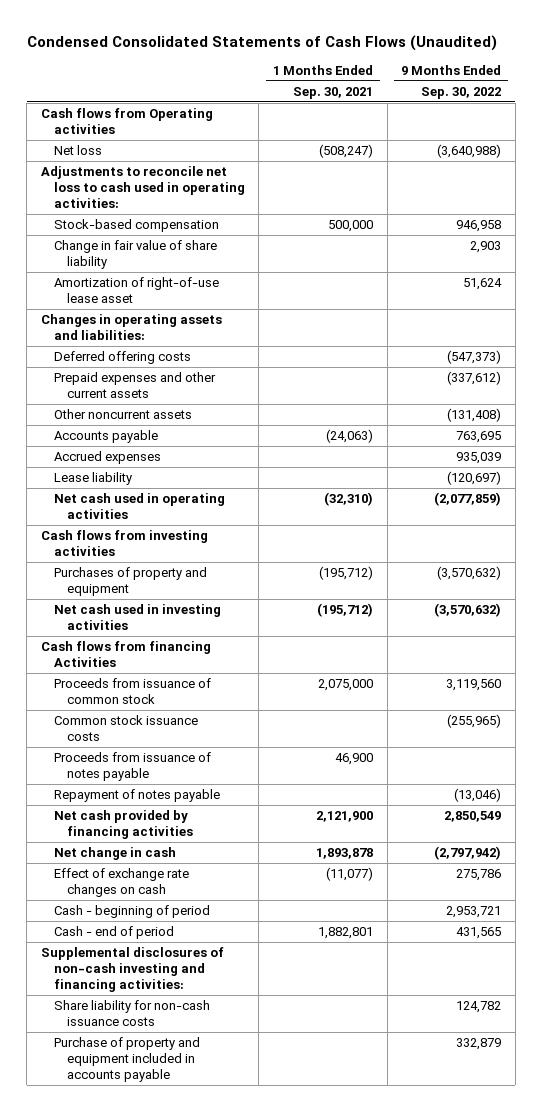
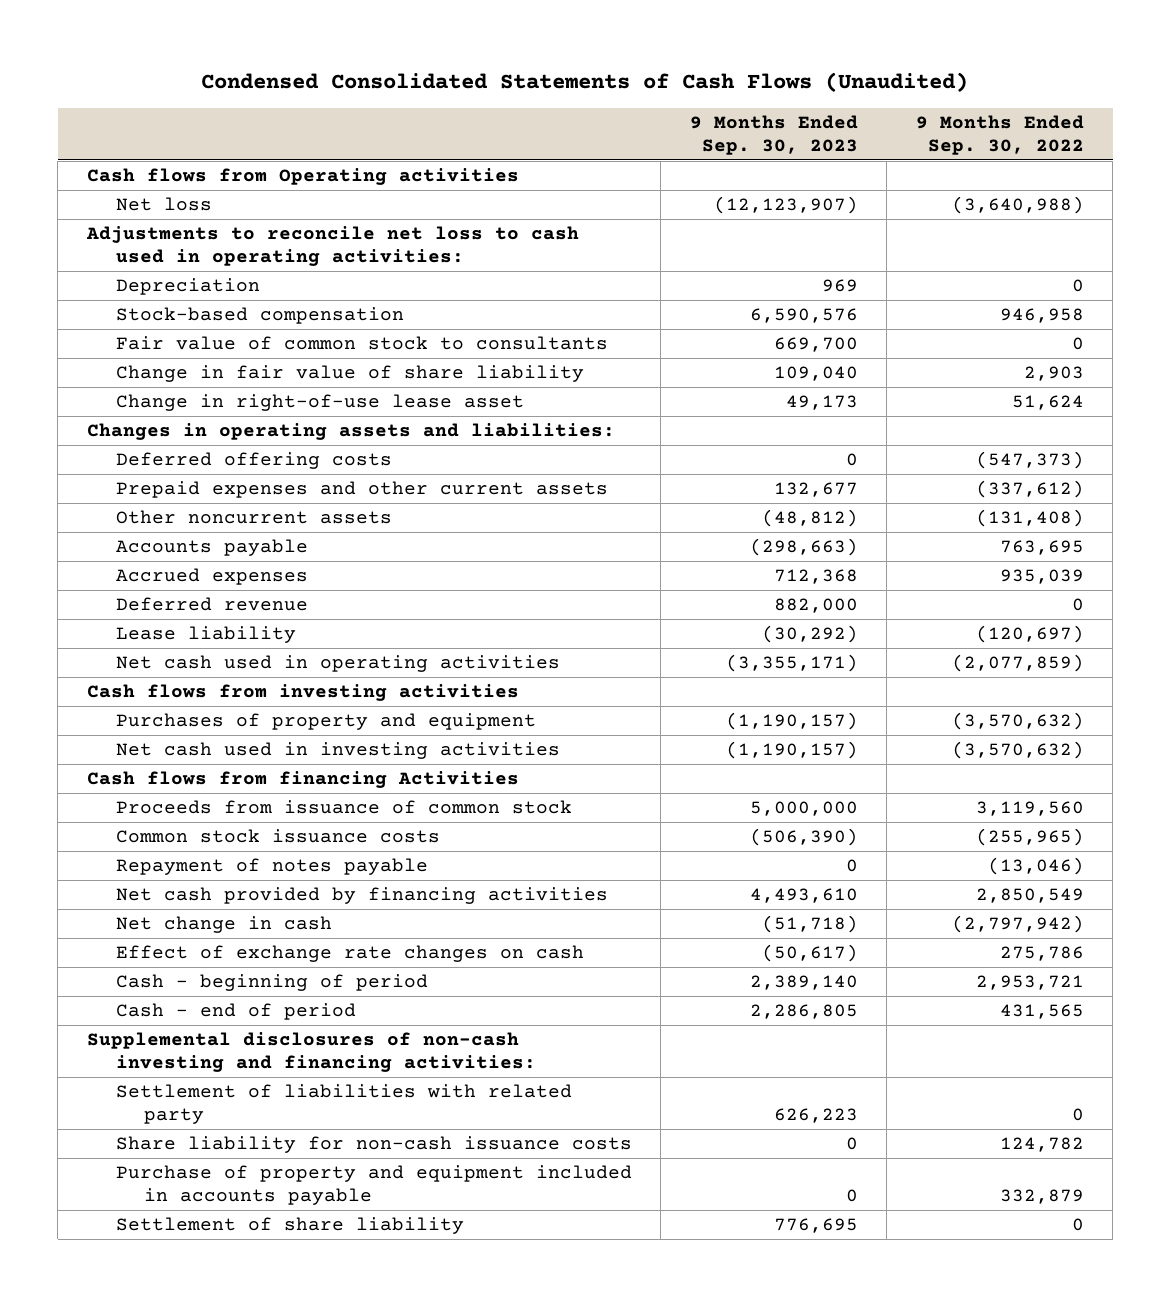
- | 1 Months Ended Sep. 30, 2021 | 9 Months Ended Sep. 30, 2022
+ | 9 Months Ended Sep. 30, 2023 | 9 Months Ended Sep. 30, 2022
+ Depreciation | 969 | 0
+ Fair value of common stock to consultants | 669,700 | 0
- Amortization of right-of-use lease asset | | 51,624
+ Change in right-of-use lease asset | 49,173 | 51,624
+ Deferred revenue | 882,000 | 0
- Proceeds from issuance of notes payable | 46,900 |
+ Settlement of liabilities with related party | 626,223 | 0
+ Settlement of share liability | 776,695 | 0

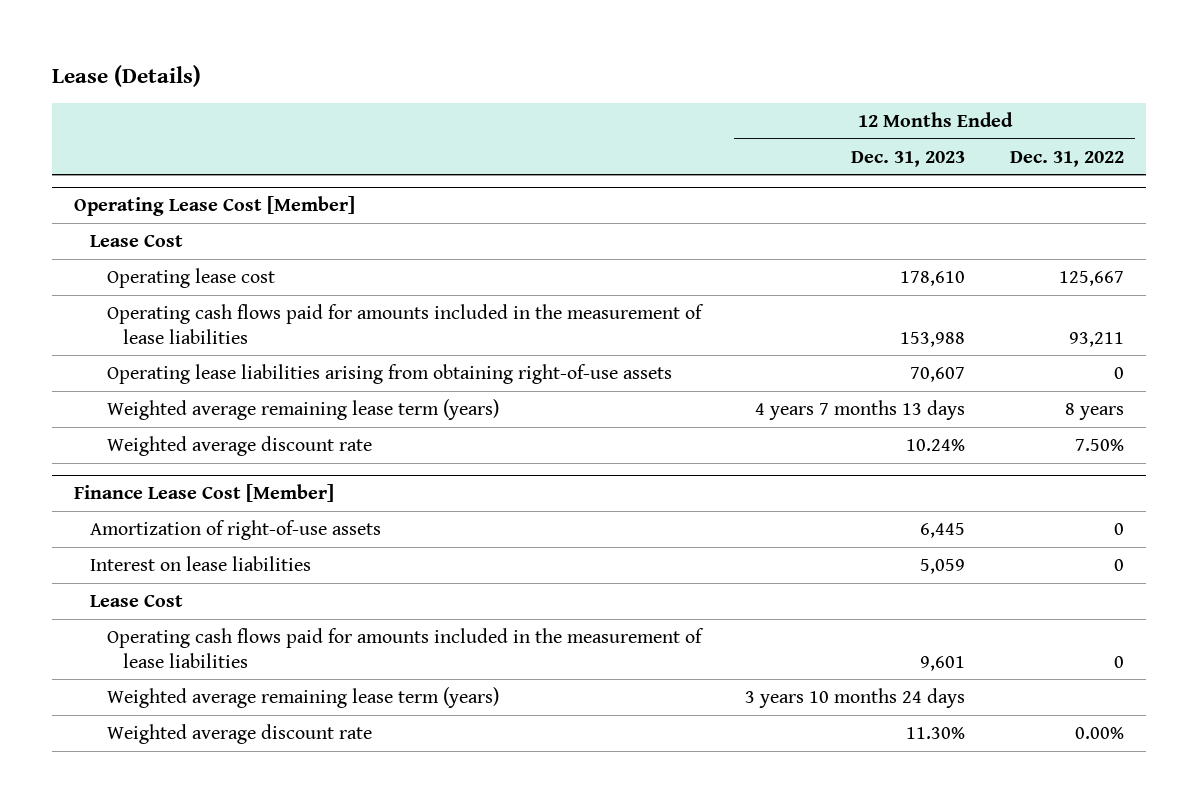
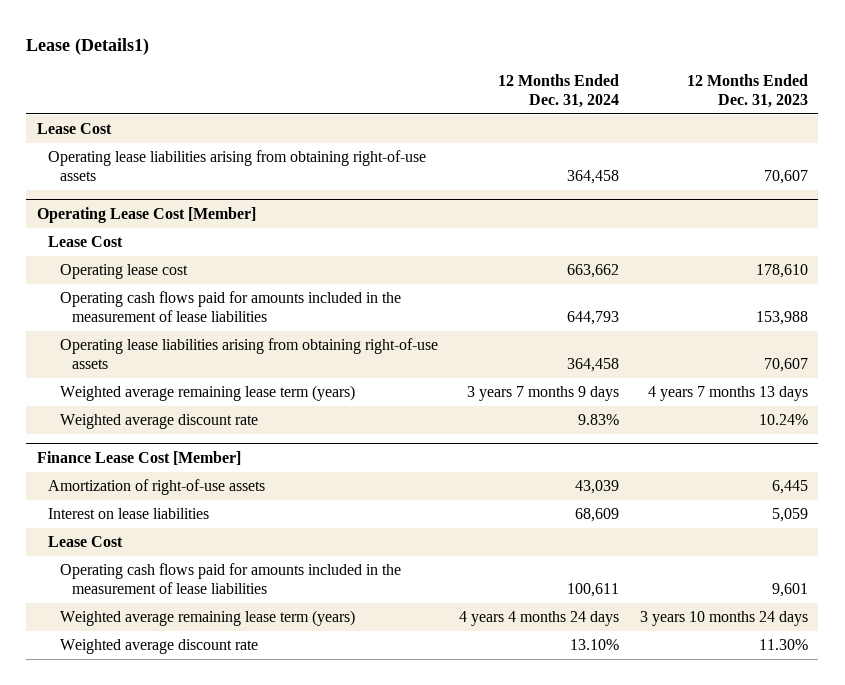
- Lease (Details)
+ Lease (Details1)
- | 12 Months Ended Dec. 31, 2023 | 12 Months Ended Dec. 31, 2022
+ | 12 Months Ended Dec. 31, 2024 | 12 Months Ended Dec. 31, 2023
+ Lease Cost
+ Operating lease liabilities arising from obtaining right-of-use assets | 364,458 | 70,607

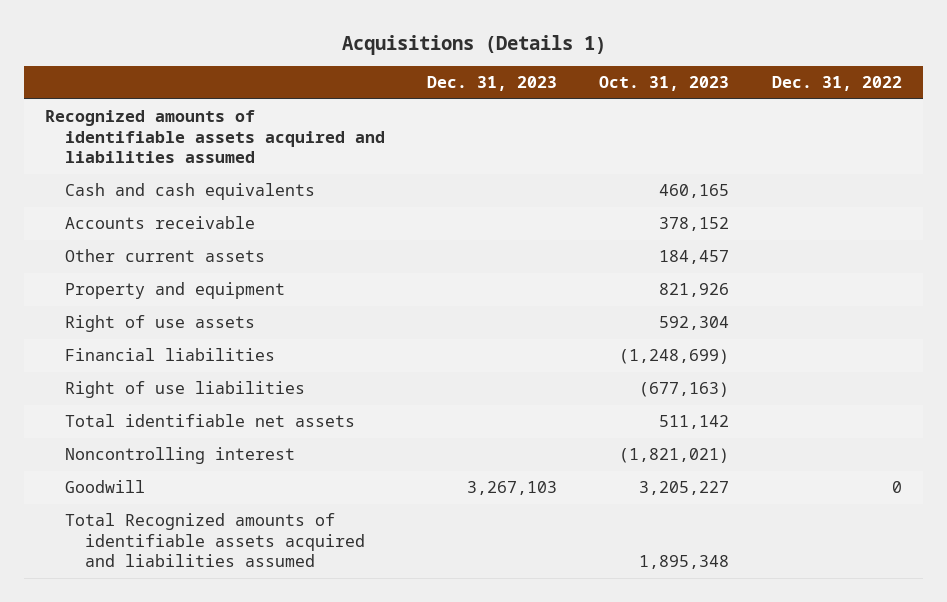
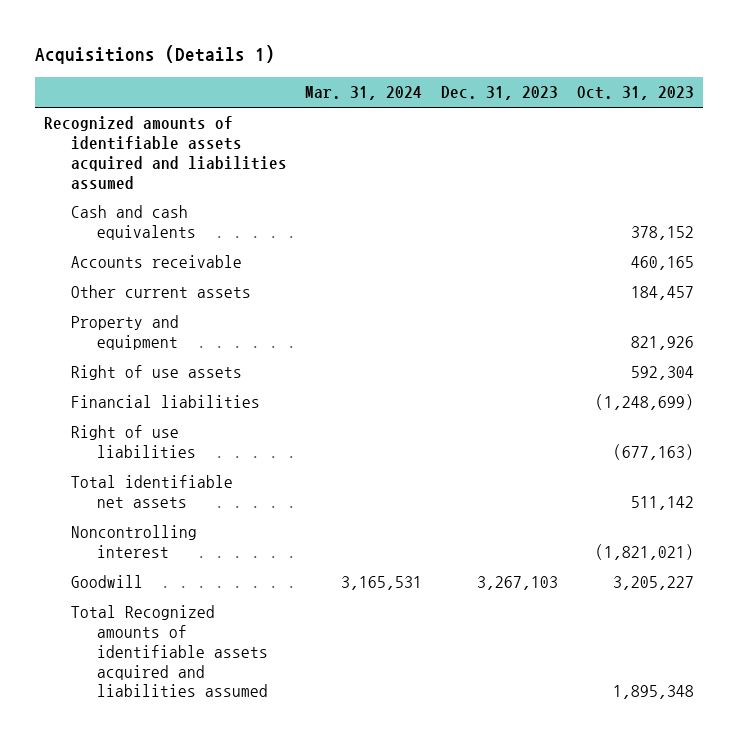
- | Dec. 31, 2023 | Oct. 31, 2023 | Dec. 31, 2022
+ | Mar. 31, 2024 | Dec. 31, 2023 | Oct. 31, 2023
- Cash and cash equivalents | | 460,165 |
- Accounts receivable | | 378,152 |
+ Cash and cash equivalents | | | 378,152
+ Accounts receivable | | | 460,165

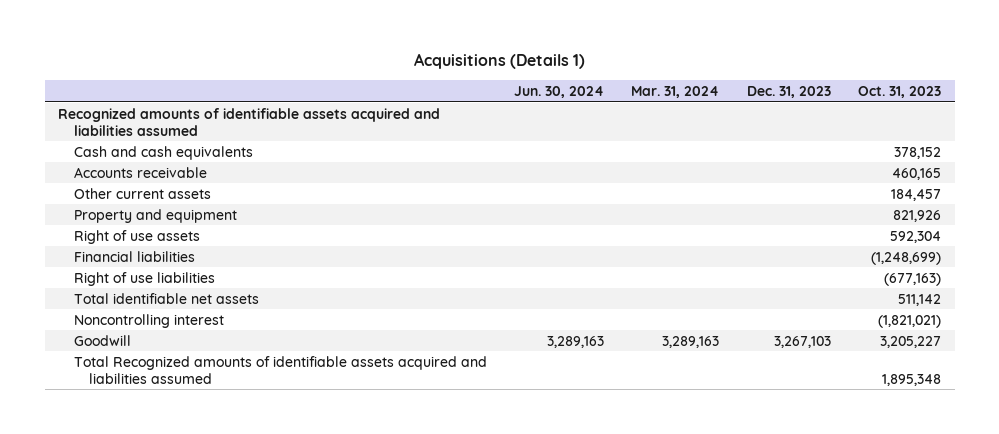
- | Mar. 31, 2024 | Dec. 31, 2023 | Oct. 31, 2023
+ | Jun. 30, 2024 | Mar. 31, 2024 | Dec. 31, 2023 | Oct. 31, 2023
- Goodwill | 3,165,531 | 3,267,103 | 3,205,227
+ Goodwill | 3,289,163 | 3,289,163 | 3,267,103 | 3,205,227

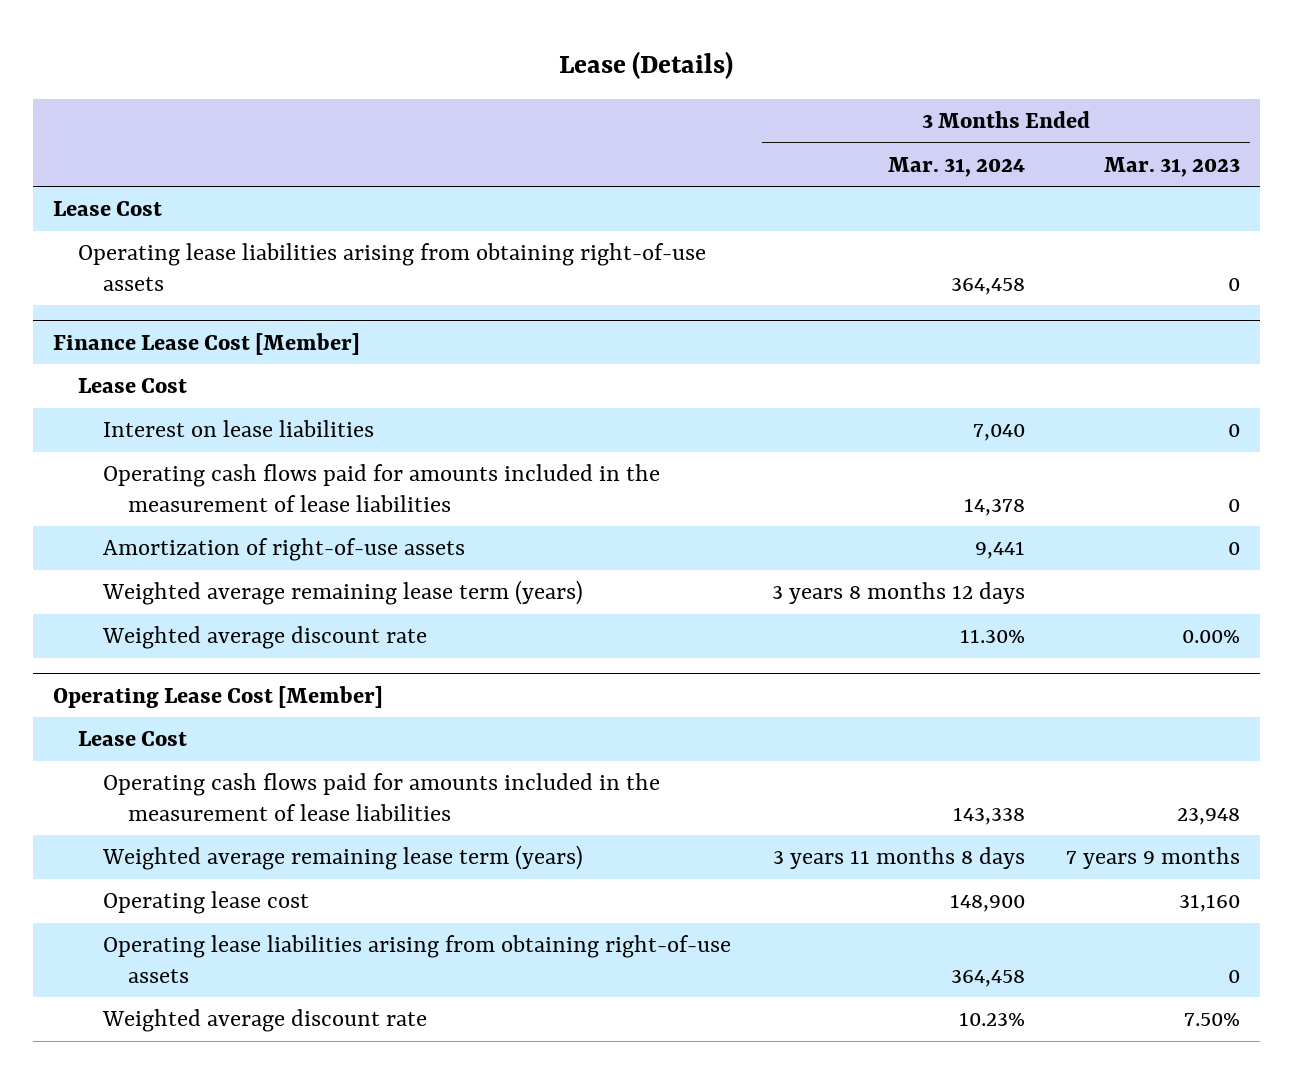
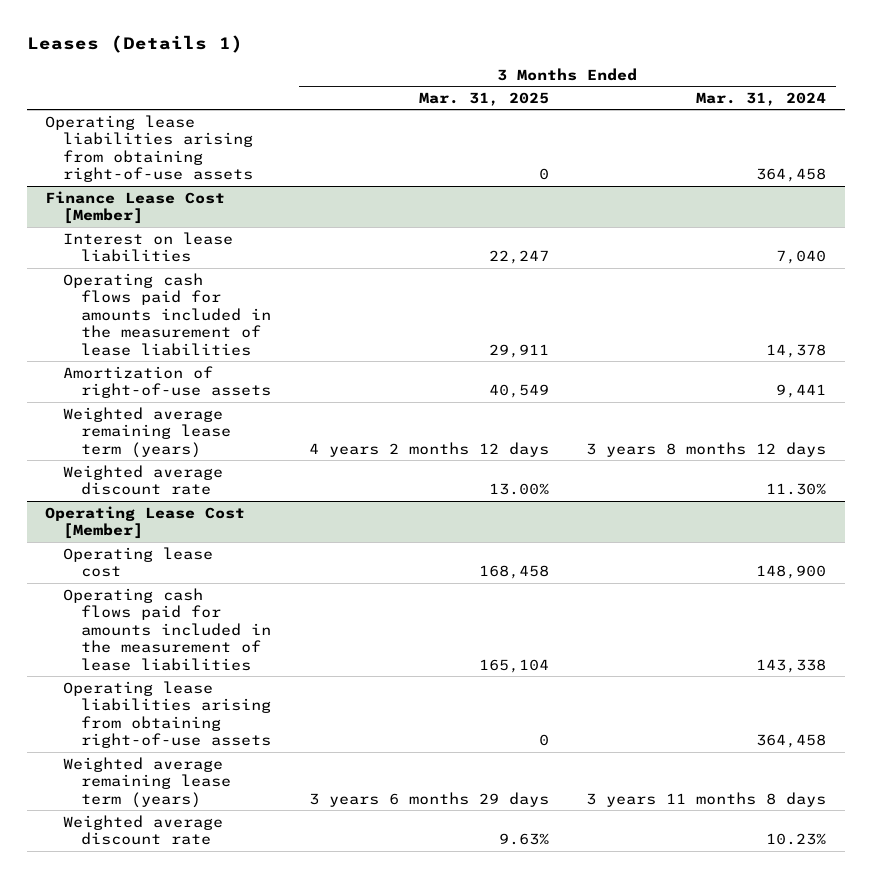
- Lease (Details)
+ Leases (Details 1)
- | 3 Months Ended Mar. 31, 2024 | 3 Months Ended Mar. 31, 2023
+ | 3 Months Ended Mar. 31, 2025 | 3 Months Ended Mar. 31, 2024
- Lease Cost
@ Finance Lease Cost [Member]
- Lease Cost
@ Operating Lease Cost [Member]
- Lease Cost
moved down: Operating cash flows paid for amounts included in the measurement of lease liabilities | 165,104 | 143,338
moved down: Weighted average remaining lease term (years) | 3 years 6 months 29 days | 3 years 11 months 8 days

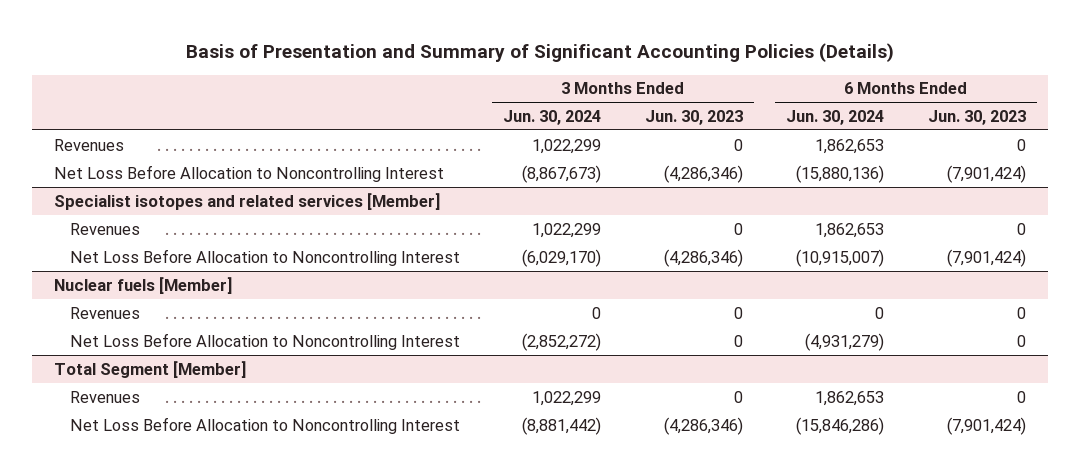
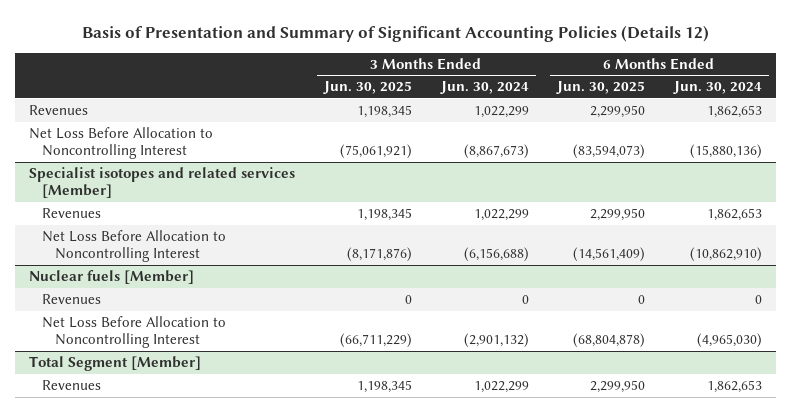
- Basis of Presentation and Summary of Significant Accounting Policies (Details)
+ Basis of Presentation and Summary of Significant Accounting Policies (Details 12)
- | 3 Months Ended Jun. 30, 2024 | 3 Months Ended Jun. 30, 2023 | 6 Months Ended Jun. 30, 2024 | 6 Months Ended Jun. 30, 2023
+ | 3 Months Ended Jun. 30, 2025 | 3 Months Ended Jun. 30, 2024 | 6 Months Ended Jun. 30, 2025 | 6 Months Ended Jun. 30, 2024
@ Specialist isotopes and related services [Member]
- Net Loss Before Allocation to Noncontrolling Interest | (6,029,170) | (4,286,346) | (10,915,007) | (7,901,424)
+ Net Loss Before Allocation to Noncontrolling Interest | (8,171,876) | (6,156,688) | (14,561,409) | (10,862,910)
@ Nuclear fuels [Member]
- Net Loss Before Allocation to Noncontrolling Interest | (2,852,272) | 0 | (4,931,279) | 0
+ Net Loss Before Allocation to Noncontrolling Interest | (66,711,229) | (2,901,132) | (68,804,878) | (4,965,030)
@ Total Segment [Member]
- Net Loss Before Allocation to Noncontrolling Interest | (8,881,442) | (4,286,346) | (15,846,286) | (7,901,424)

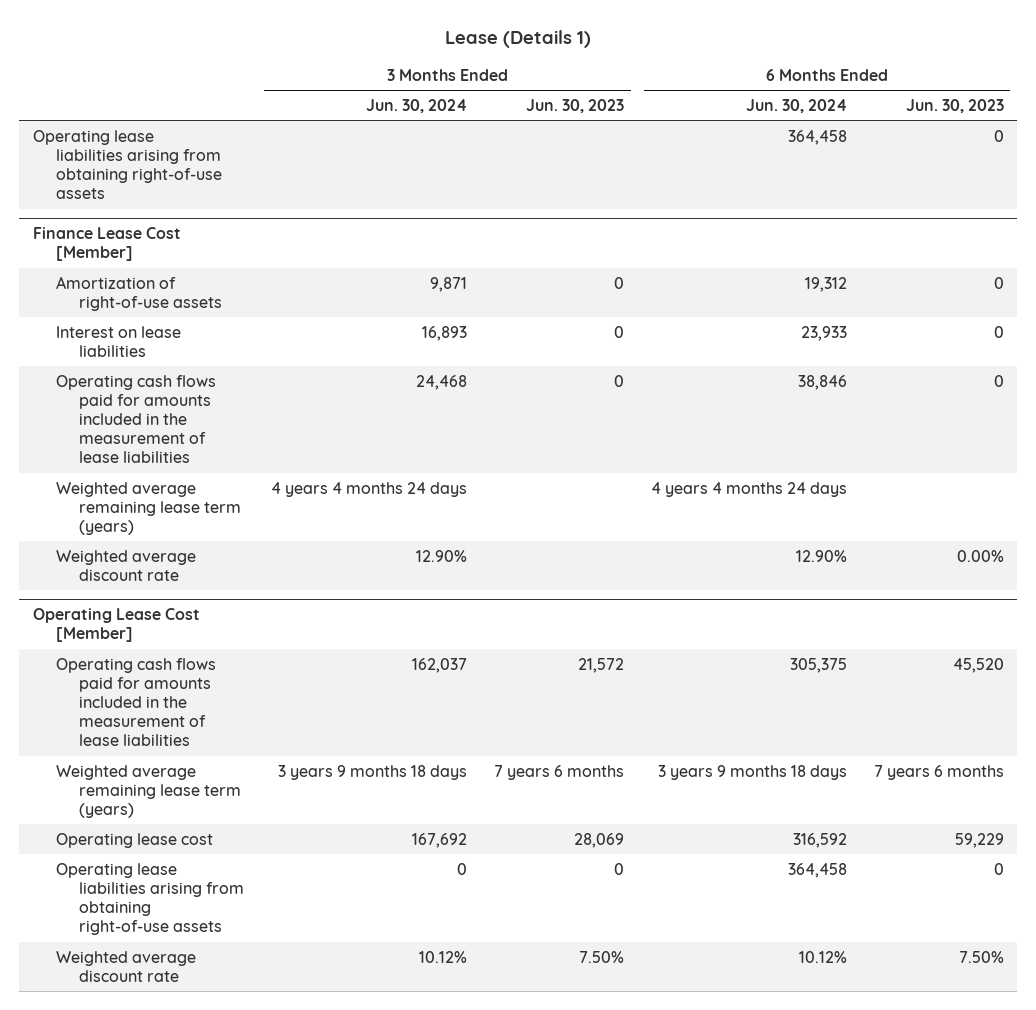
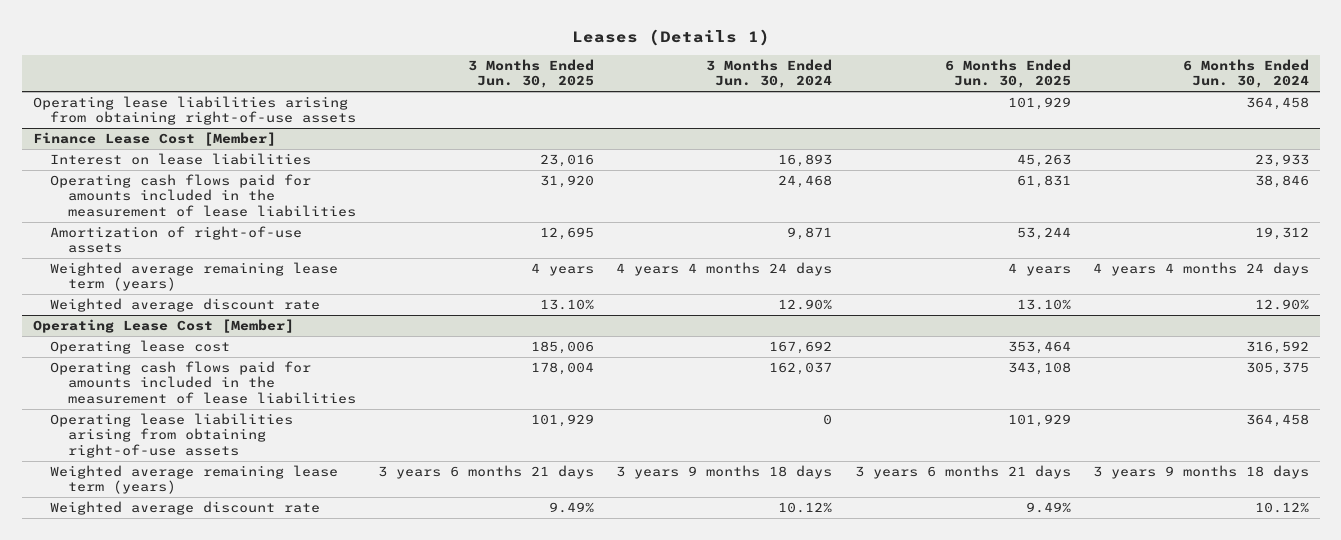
- Lease (Details 1)
+ Leases (Details 1)
- | 3 Months Ended Jun. 30, 2024 | 3 Months Ended Jun. 30, 2023 | 6 Months Ended Jun. 30, 2024 | 6 Months Ended Jun. 30, 2023
+ | 3 Months Ended Jun. 30, 2025 | 3 Months Ended Jun. 30, 2024 | 6 Months Ended Jun. 30, 2025 | 6 Months Ended Jun. 30, 2024
@ Finance Lease Cost [Member]
moved down: Amortization of right-of-use assets | 12,695 | 9,871 | 53,244 | 19,312
@ Operating Lease Cost [Member]
moved down: Operating cash flows paid for amounts included in the measurement of lease liabilities | 178,004 | 162,037 | 343,108 | 305,375
moved down: Weighted average remaining lease term (years) | 3 years 6 months 21 days | 3 years 9 months 18 days | 3 years 6 months 21 days | 3 years 9 months 18 days

